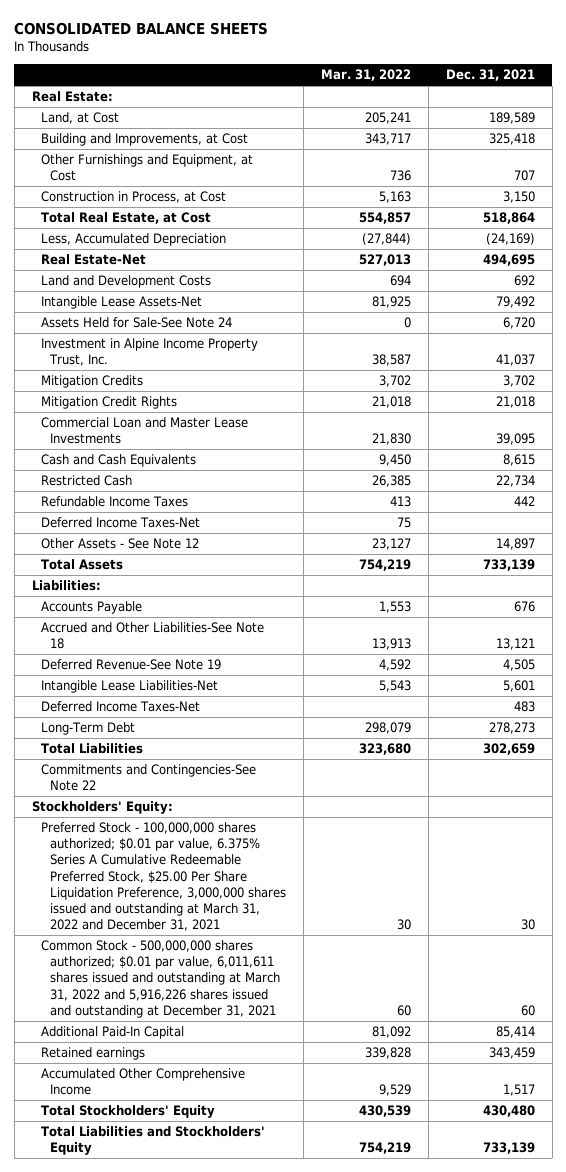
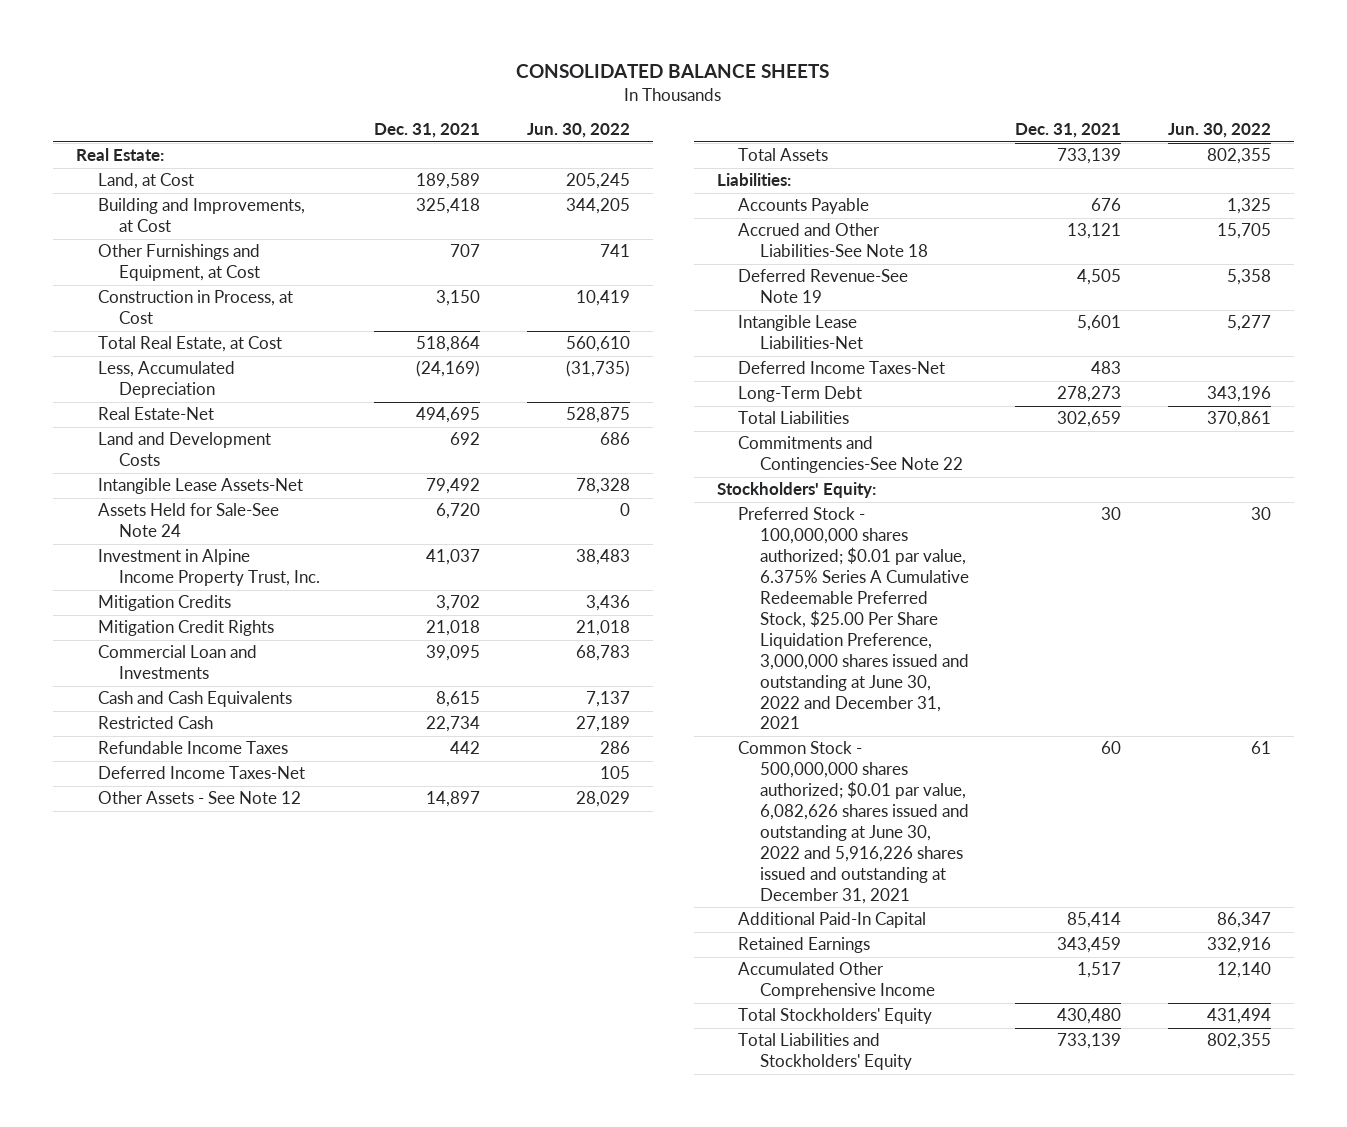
- | Mar. 31, 2022 | Dec. 31, 2021
+ | Dec. 31, 2021 | Jun. 30, 2022
- Commercial Loan and Master Lease Investments | 21,830 | 39,095
+ Commercial Loan and Investments | 39,095 | 68,783
- Preferred Stock - 100,000,000 shares authorized; $0.01 par value, 6.375% Series A Cumulative Redeemable Preferred Stock, $25.00 Per Share Liquidation Preference, 3,000,000 shares issued and outstanding at March 31, 2022 and December 31, 2021 | 30 | 30
- Common Stock - 500,000,000 shares authorized; $0.01 par value, 6,011,611 shares issued and outstanding at March 31, 2022 and 5,916,226 shares issued and outstanding at December 31, 2021 | 60 | 60
+ Preferred Stock - 100,000,000 shares authorized; $0.01 par value, 6.375% Series A Cumulative Redeemable Preferred Stock, $25.00 Per Share Liquidation Preference, 3,000,000 shares issued and outstanding at June 30, 2022 and December 31, 2021 | 30 | 30
+ Common Stock - 500,000,000 shares authorized; $0.01 par value, 6,082,626 shares issued and outstanding at June 30, 2022 and 5,916,226 shares issued and outstanding at December 31, 2021 | 60 | 61
- Retained earnings | 339,828 | 343,459
+ Retained Earnings | 343,459 | 332,916

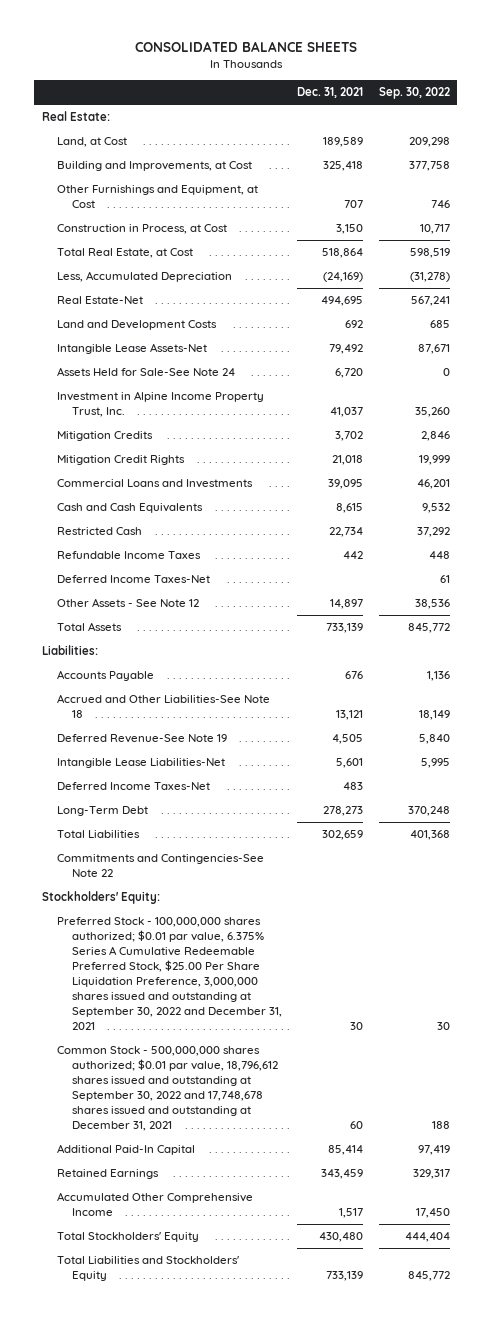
- | Dec. 31, 2021 | Jun. 30, 2022
+ | Dec. 31, 2021 | Sep. 30, 2022
- Commercial Loan and Investments | 39,095 | 68,783
+ Commercial Loans and Investments | 39,095 | 46,201
- Preferred Stock - 100,000,000 shares authorized; $0.01 par value, 6.375% Series A Cumulative Redeemable Preferred Stock, $25.00 Per Share Liquidation Preference, 3,000,000 shares issued and outstanding at June 30, 2022 and December 31, 2021 | 30 | 30
- Common Stock - 500,000,000 shares authorized; $0.01 par value, 6,082,626 shares issued and outstanding at June 30, 2022 and 5,916,226 shares issued and outstanding at December 31, 2021 | 60 | 61
+ Preferred Stock - 100,000,000 shares authorized; $0.01 par value, 6.375% Series A Cumulative Redeemable Preferred Stock, $25.00 Per Share Liquidation Preference, 3,000,000 shares issued and outstanding at September 30, 2022 and December 31, 2021 | 30 | 30
+ Common Stock - 500,000,000 shares authorized; $0.01 par value, 18,796,612 shares issued and outstanding at September 30, 2022 and 17,748,678 shares issued and outstanding at December 31, 2021 | 60 | 188

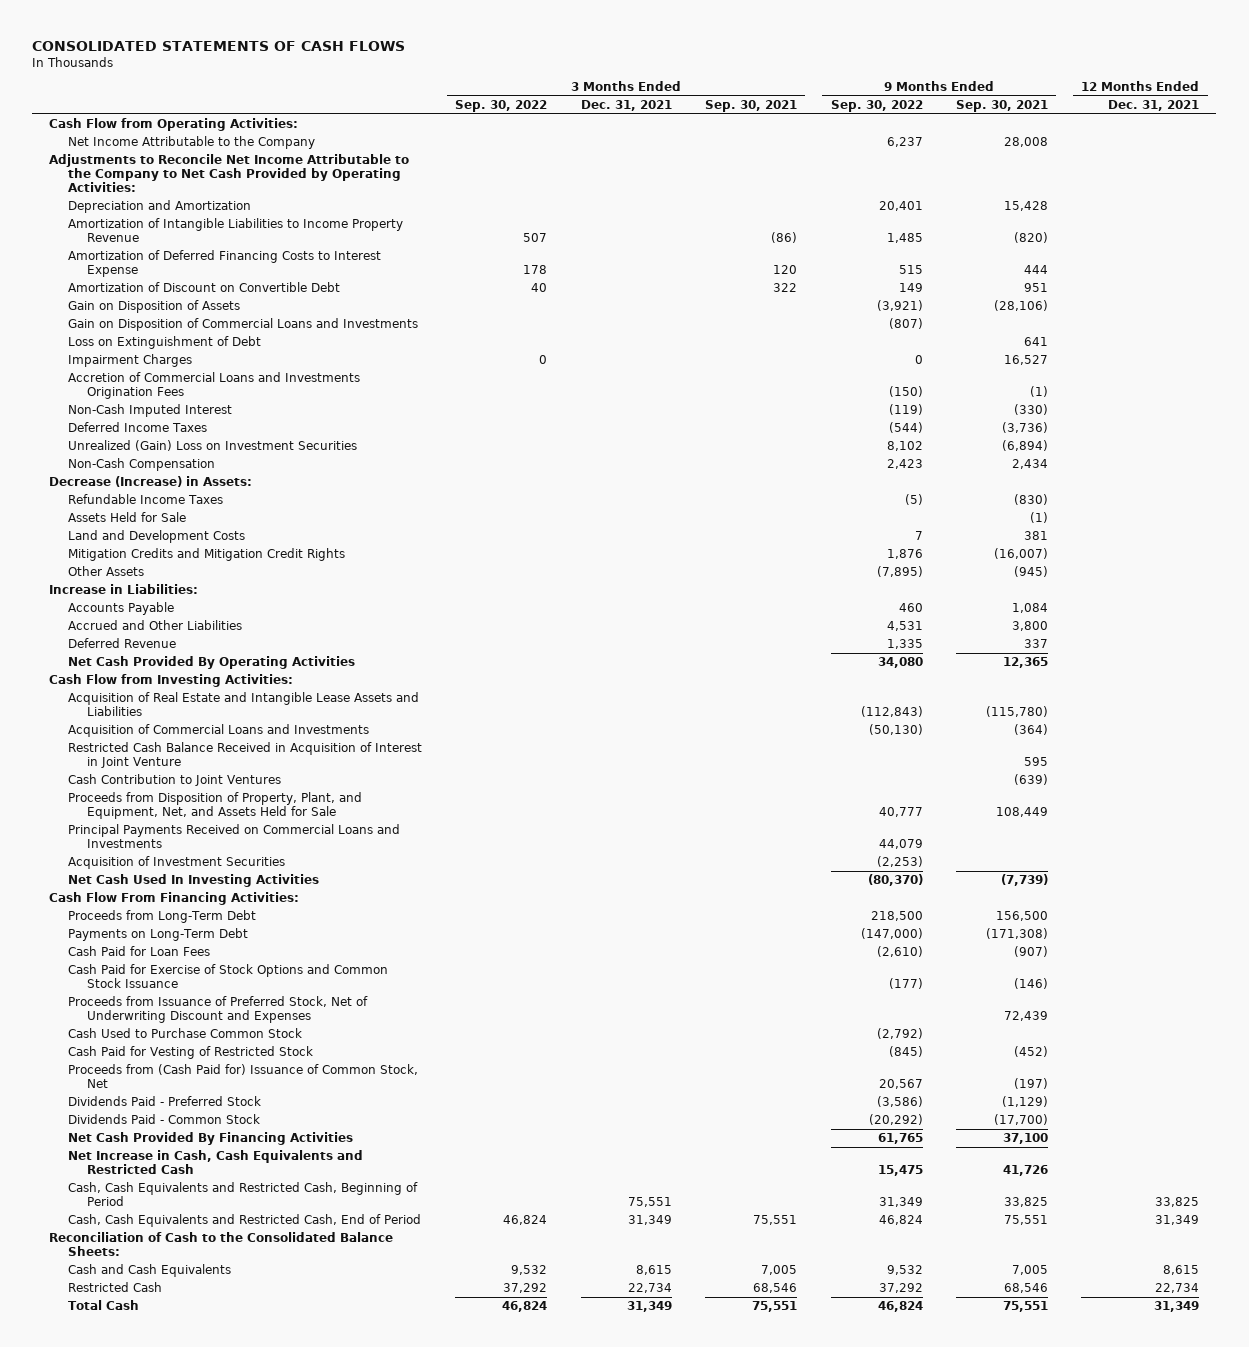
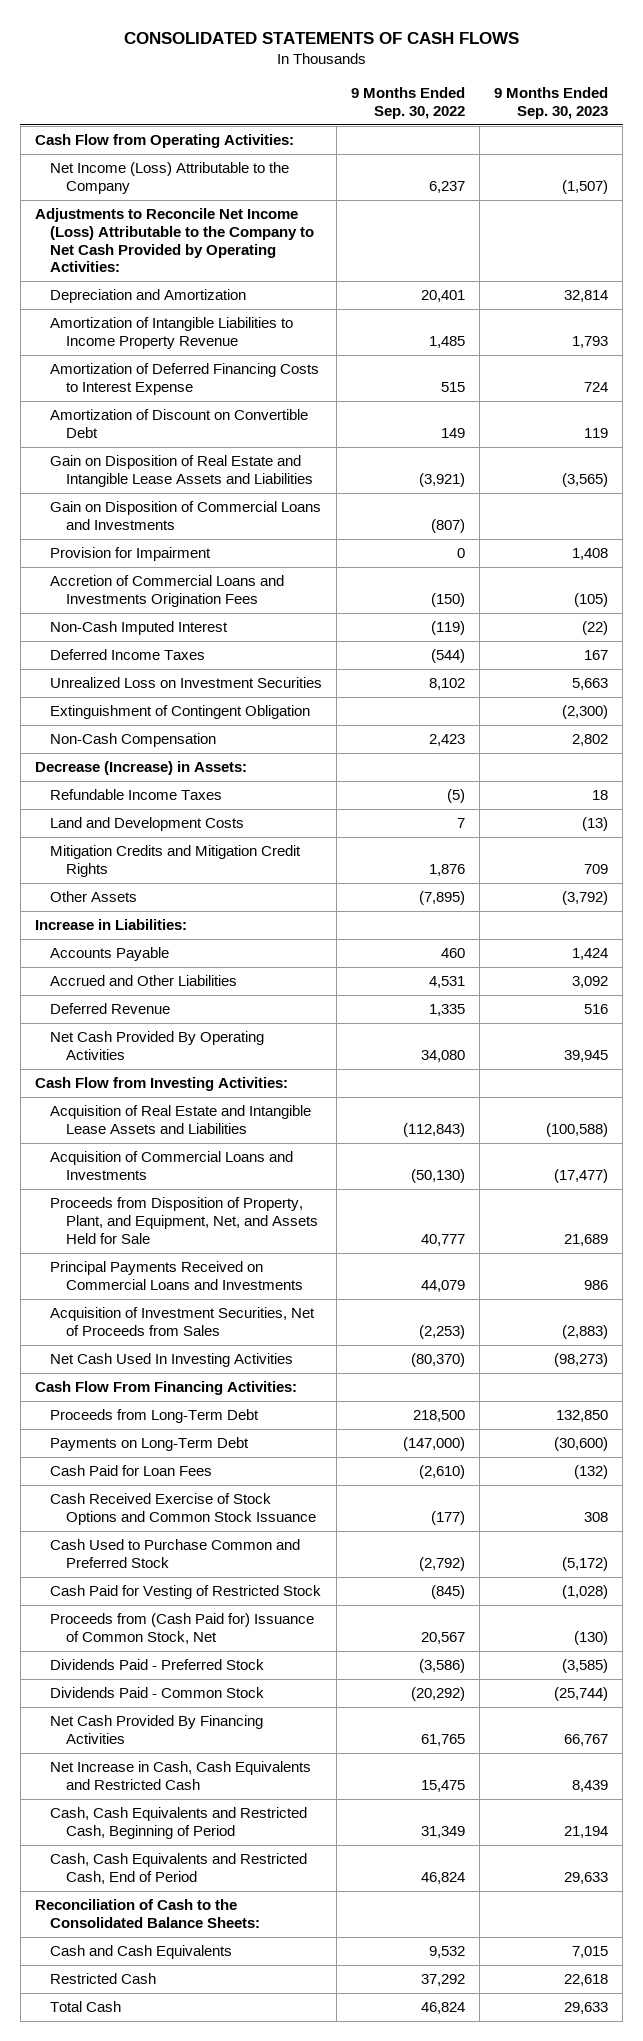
- | 3 Months Ended Sep. 30, 2022 | 3 Months Ended Dec. 31, 2021 | 3 Months Ended Sep. 30, 2021 | 9 Months Ended Sep. 30, 2022 | 9 Months Ended Sep. 30, 2021 | 12 Months Ended Dec. 31, 2021
+ | 9 Months Ended Sep. 30, 2022 | 9 Months Ended Sep. 30, 2023
- Net Income Attributable to the Company | | | | 6,237 | 28,008 |
- Adjustments to Reconcile Net Income Attributable to the Company to Net Cash Provided by Operating Activities:
+ Net Income (Loss) Attributable to the Company | 6,237 | (1,507)
+ Adjustments to Reconcile Net Income (Loss) Attributable to the Company to Net Cash Provided by Operating Activities:
- Gain on Disposition of Assets | | | | (3,921) | (28,106) |
+ Gain on Disposition of Real Estate and Intangible Lease Assets and Liabilities | (3,921) | (3,565)
- Loss on Extinguishment of Debt | | | | | 641 |
- Impairment Charges | 0 | | | 0 | 16,527 |
+ Provision for Impairment | 0 | 1,408
- Unrealized (Gain) Loss on Investment Securities | | | | 8,102 | (6,894) |
+ Unrealized Loss on Investment Securities | 8,102 | 5,663
+ Extinguishment of Contingent Obligation | | (2,300)
- Assets Held for Sale | | | | | (1) |
- Restricted Cash Balance Received in Acquisition of Interest in Joint Venture | | | | | 595 |
- Cash Contribution to Joint Ventures | | | | | (639) |
- Acquisition of Investment Securities | | | | (2,253) | |
+ Acquisition of Investment Securities, Net of Proceeds from Sales | (2,253) | (2,883)
- Cash Paid for Exercise of Stock Options and Common Stock Issuance | | | | (177) | (146) |
- Proceeds from Issuance of Preferred Stock, Net of Underwriting Discount and Expenses | | | | | 72,439 |
- Cash Used to Purchase Common Stock | | | | (2,792) | |
+ Cash Received Exercise of Stock Options and Common Stock Issuance | (177) | 308
+ Cash Used to Purchase Common and Preferred Stock | (2,792) | (5,172)

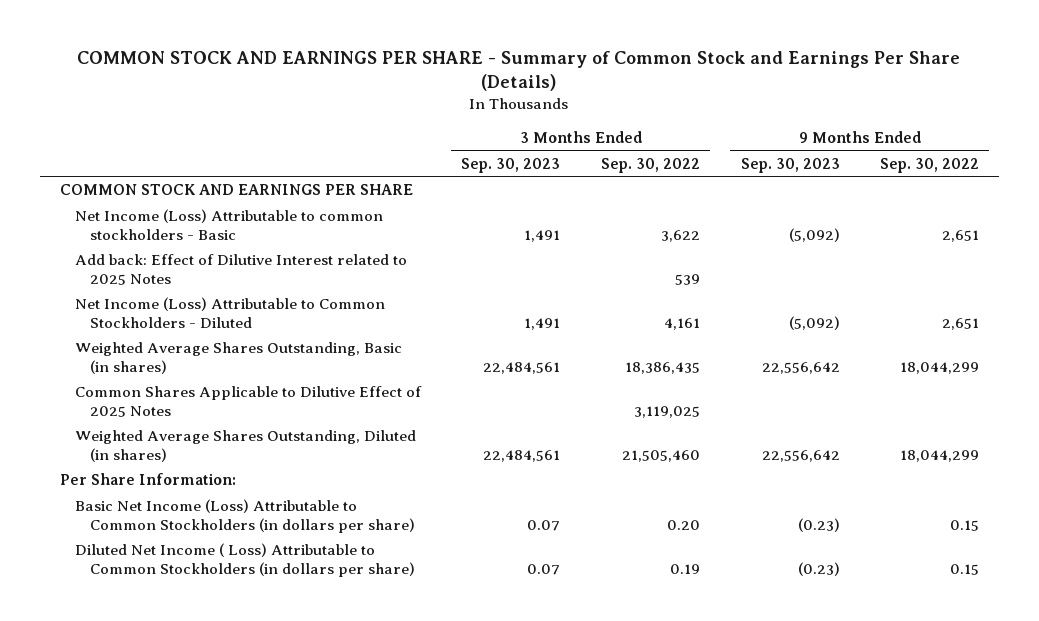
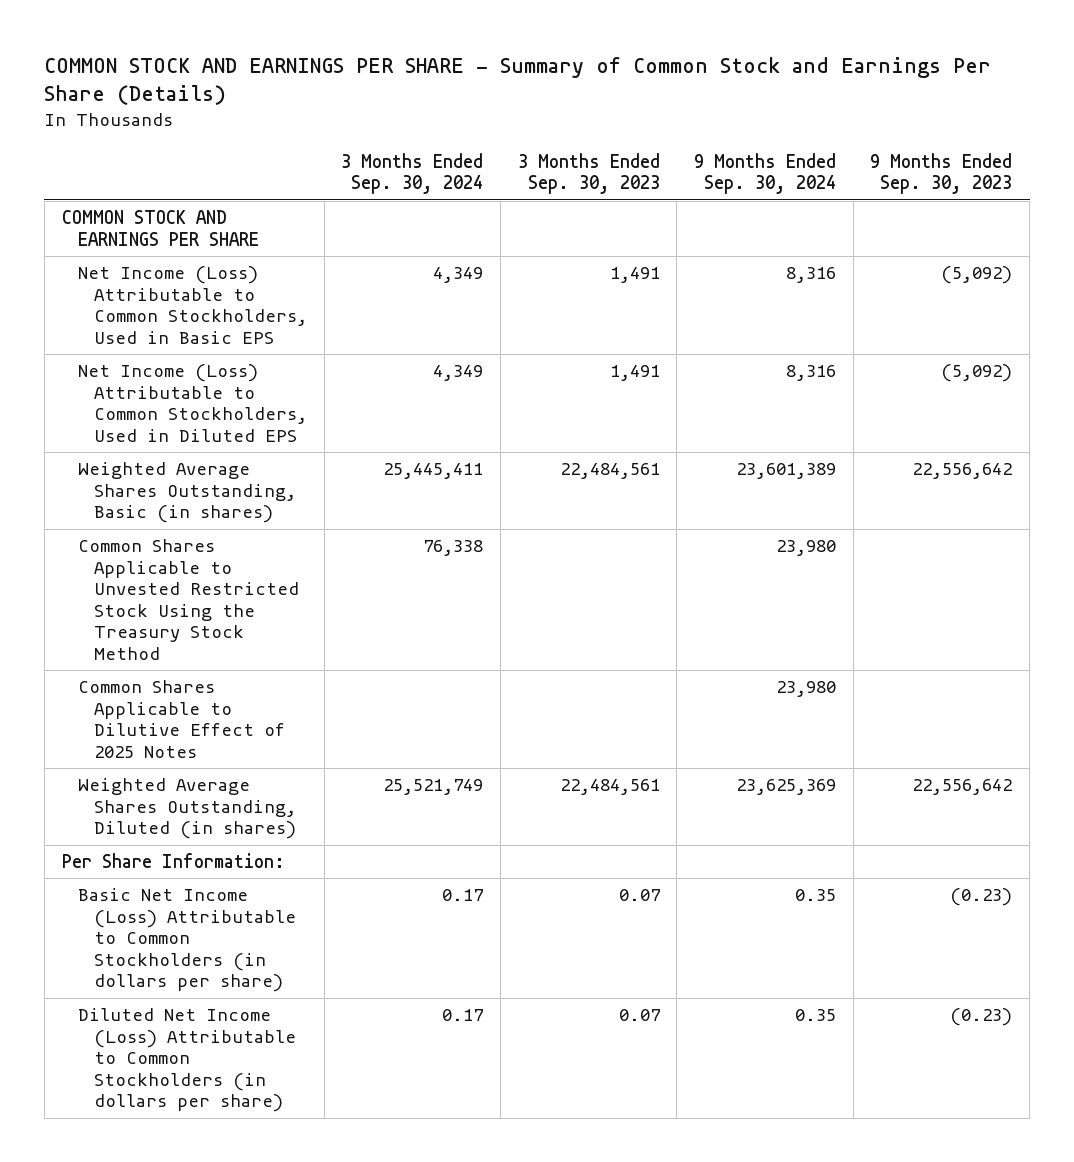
- | 3 Months Ended Sep. 30, 2023 | 3 Months Ended Sep. 30, 2022 | 9 Months Ended Sep. 30, 2023 | 9 Months Ended Sep. 30, 2022
+ | 3 Months Ended Sep. 30, 2024 | 3 Months Ended Sep. 30, 2023 | 9 Months Ended Sep. 30, 2024 | 9 Months Ended Sep. 30, 2023
- Net Income (Loss) Attributable to common stockholders - Basic | 1,491 | 3,622 | (5,092) | 2,651
- Add back: Effect of Dilutive Interest related to 2025 Notes | | 539 | |
- Net Income (Loss) Attributable to Common Stockholders - Diluted | 1,491 | 4,161 | (5,092) | 2,651
+ Net Income (Loss) Attributable to Common Stockholders, Used in Basic EPS | 4,349 | 1,491 | 8,316 | (5,092)
+ Net Income (Loss) Attributable to Common Stockholders, Used in Diluted EPS | 4,349 | 1,491 | 8,316 | (5,092)
+ Common Shares Applicable to Unvested Restricted Stock Using the Treasury Stock Method | 76,338 | | 23,980 |
- Diluted Net Income ( Loss) Attributable to Common Stockholders (in dollars per share) | 0.07 | 0.19 | (0.23) | 0.15
+ Diluted Net Income (Loss) Attributable to Common Stockholders (in dollars per share) | 0.17 | 0.07 | 0.35 | (0.23)

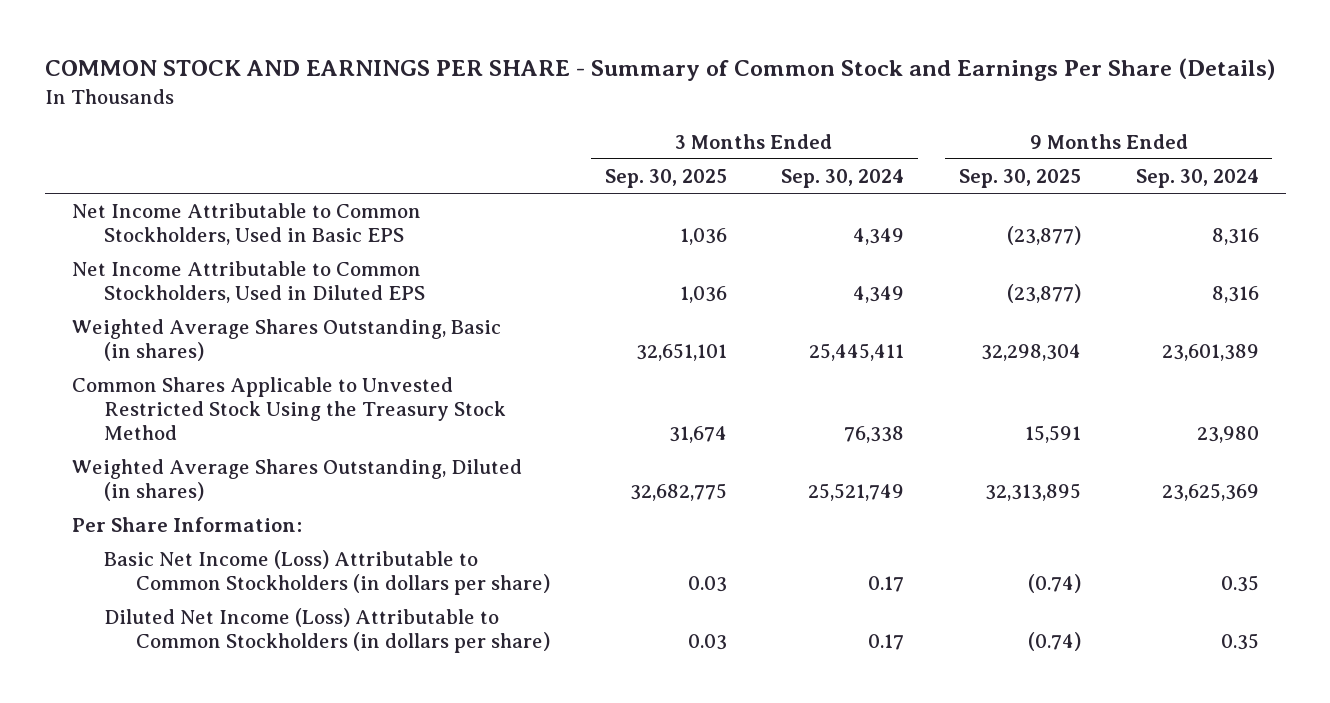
- | 3 Months Ended Sep. 30, 2024 | 3 Months Ended Sep. 30, 2023 | 9 Months Ended Sep. 30, 2024 | 9 Months Ended Sep. 30, 2023
+ | 3 Months Ended Sep. 30, 2025 | 3 Months Ended Sep. 30, 2024 | 9 Months Ended Sep. 30, 2025 | 9 Months Ended Sep. 30, 2024
- COMMON STOCK AND EARNINGS PER SHARE
- Net Income (Loss) Attributable to Common Stockholders, Used in Basic EPS | 4,349 | 1,491 | 8,316 | (5,092)
- Net Income (Loss) Attributable to Common Stockholders, Used in Diluted EPS | 4,349 | 1,491 | 8,316 | (5,092)
+ Net Income Attributable to Common Stockholders, Used in Basic EPS | 1,036 | 4,349 | (23,877) | 8,316
+ Net Income Attributable to Common Stockholders, Used in Diluted EPS | 1,036 | 4,349 | (23,877) | 8,316
- Common Shares Applicable to Dilutive Effect of 2025 Notes | | | 23,980 |

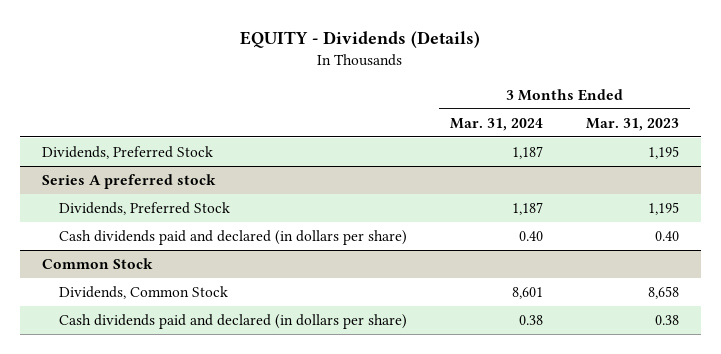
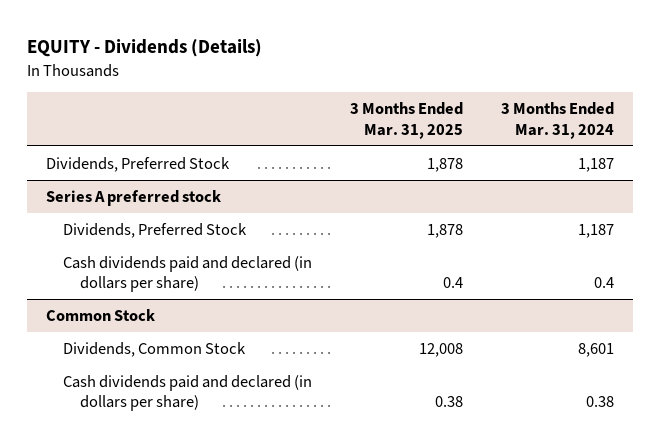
- | 3 Months Ended Mar. 31, 2024 | 3 Months Ended Mar. 31, 2023
+ | 3 Months Ended Mar. 31, 2025 | 3 Months Ended Mar. 31, 2024
@ Series A preferred stock
- Cash dividends paid and declared (in dollars per share) | 0.40 | 0.40
+ Cash dividends paid and declared (in dollars per share) | 0.4 | 0.4

